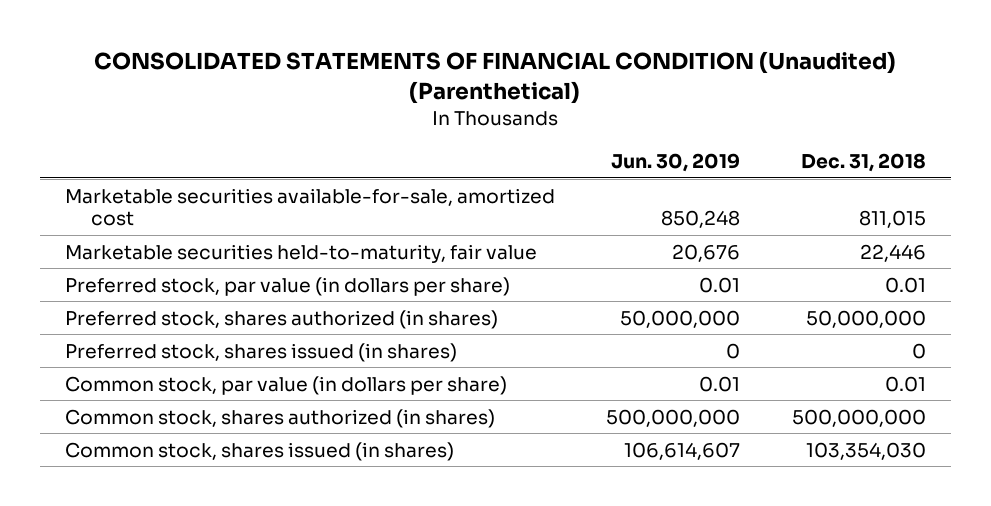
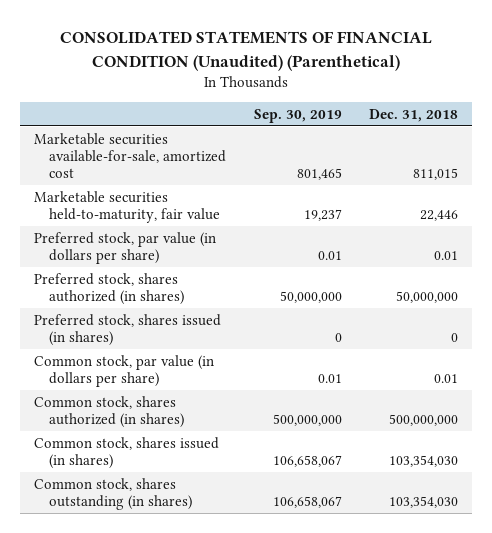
- | Jun. 30, 2019 | Dec. 31, 2018
+ | Sep. 30, 2019 | Dec. 31, 2018
+ Common stock, shares outstanding (in shares) | 106,658,067 | 103,354,030

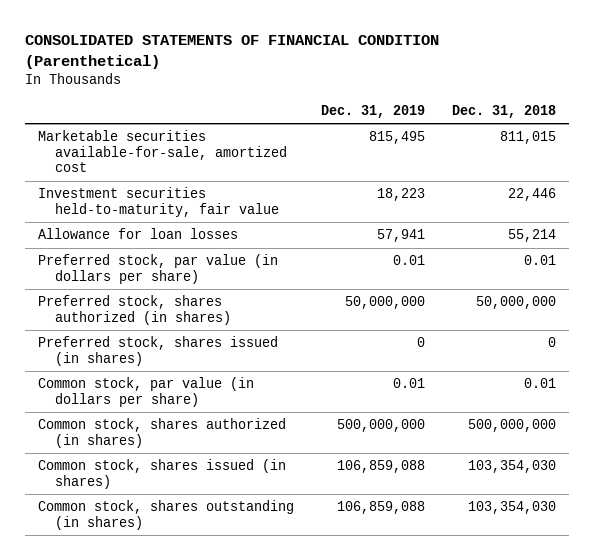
- CONSOLIDATED STATEMENTS OF FINANCIAL CONDITION (Unaudited) (Parenthetical)
+ CONSOLIDATED STATEMENTS OF FINANCIAL CONDITION (Parenthetical)
- | Sep. 30, 2019 | Dec. 31, 2018
+ | Dec. 31, 2019 | Dec. 31, 2018
- Marketable securities held-to-maturity, fair value | 19,237 | 22,446
+ Investment securities held-to-maturity, fair value | 18,223 | 22,446
+ Allowance for loan losses | 57,941 | 55,214

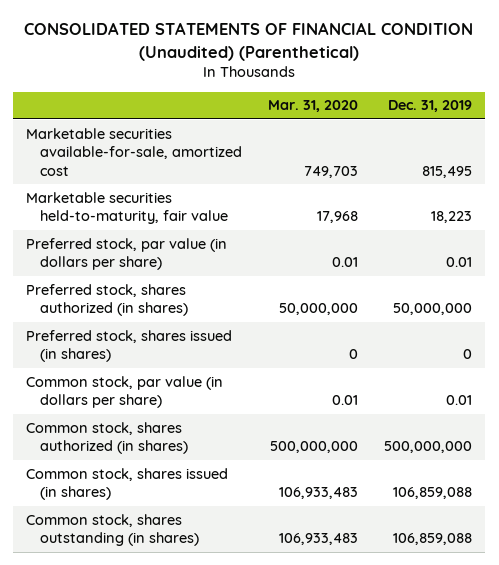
- CONSOLIDATED STATEMENTS OF FINANCIAL CONDITION (Parenthetical)
+ CONSOLIDATED STATEMENTS OF FINANCIAL CONDITION (Unaudited) (Parenthetical)
- | Dec. 31, 2019 | Dec. 31, 2018
+ | Mar. 31, 2020 | Dec. 31, 2019
- Investment securities held-to-maturity, fair value | 18,223 | 22,446
- Allowance for loan losses | 57,941 | 55,214
+ Marketable securities held-to-maturity, fair value | 17,968 | 18,223

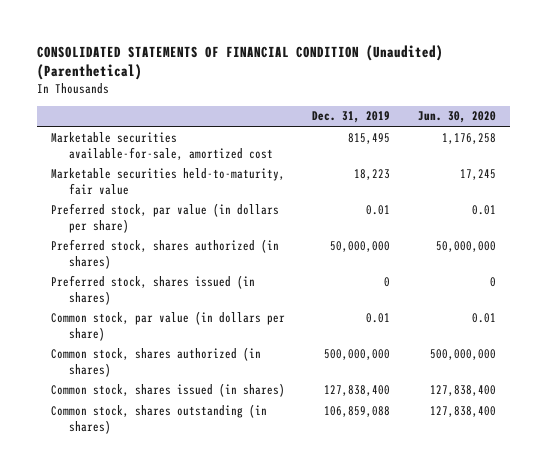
- | Mar. 31, 2020 | Dec. 31, 2019
+ | Dec. 31, 2019 | Jun. 30, 2020
- Common stock, shares issued (in shares) | 106,933,483 | 106,859,088
+ Common stock, shares issued (in shares) | 127,838,400 | 127,838,400

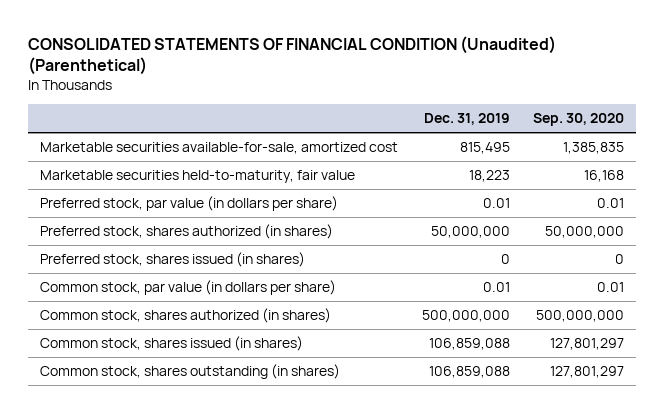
- | Dec. 31, 2019 | Jun. 30, 2020
+ | Dec. 31, 2019 | Sep. 30, 2020
- Common stock, shares issued (in shares) | 127,838,400 | 127,838,400
+ Common stock, shares issued (in shares) | 106,859,088 | 127,801,297

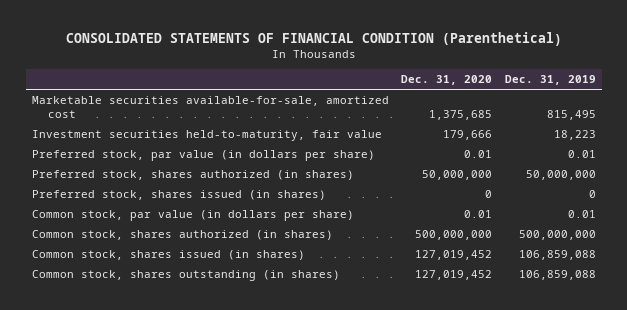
- CONSOLIDATED STATEMENTS OF FINANCIAL CONDITION (Unaudited) (Parenthetical)
+ CONSOLIDATED STATEMENTS OF FINANCIAL CONDITION (Parenthetical)
- | Dec. 31, 2019 | Sep. 30, 2020
+ | Dec. 31, 2020 | Dec. 31, 2019
- Marketable securities held-to-maturity, fair value | 18,223 | 16,168
+ Investment securities held-to-maturity, fair value | 179,666 | 18,223

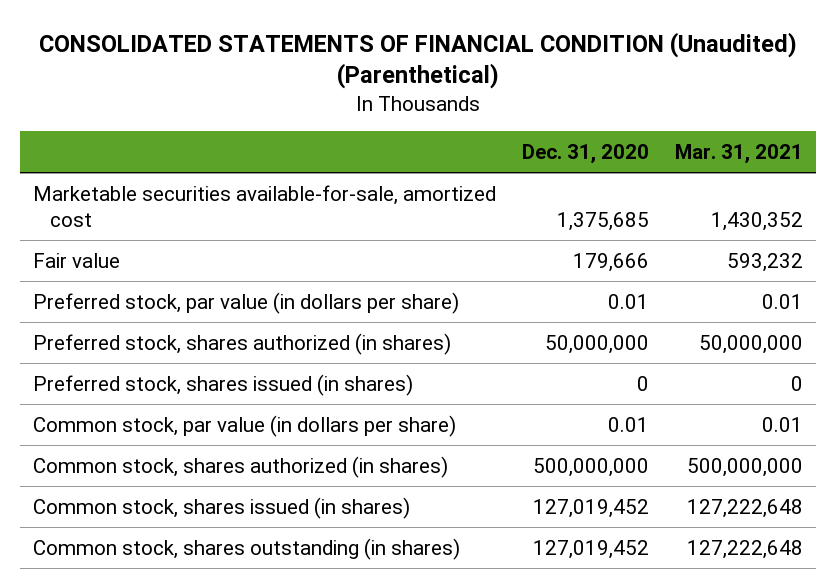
- CONSOLIDATED STATEMENTS OF FINANCIAL CONDITION (Parenthetical)
+ CONSOLIDATED STATEMENTS OF FINANCIAL CONDITION (Unaudited) (Parenthetical)
- | Dec. 31, 2020 | Dec. 31, 2019
+ | Dec. 31, 2020 | Mar. 31, 2021
- Investment securities held-to-maturity, fair value | 179,666 | 18,223
+ Fair value | 179,666 | 593,232

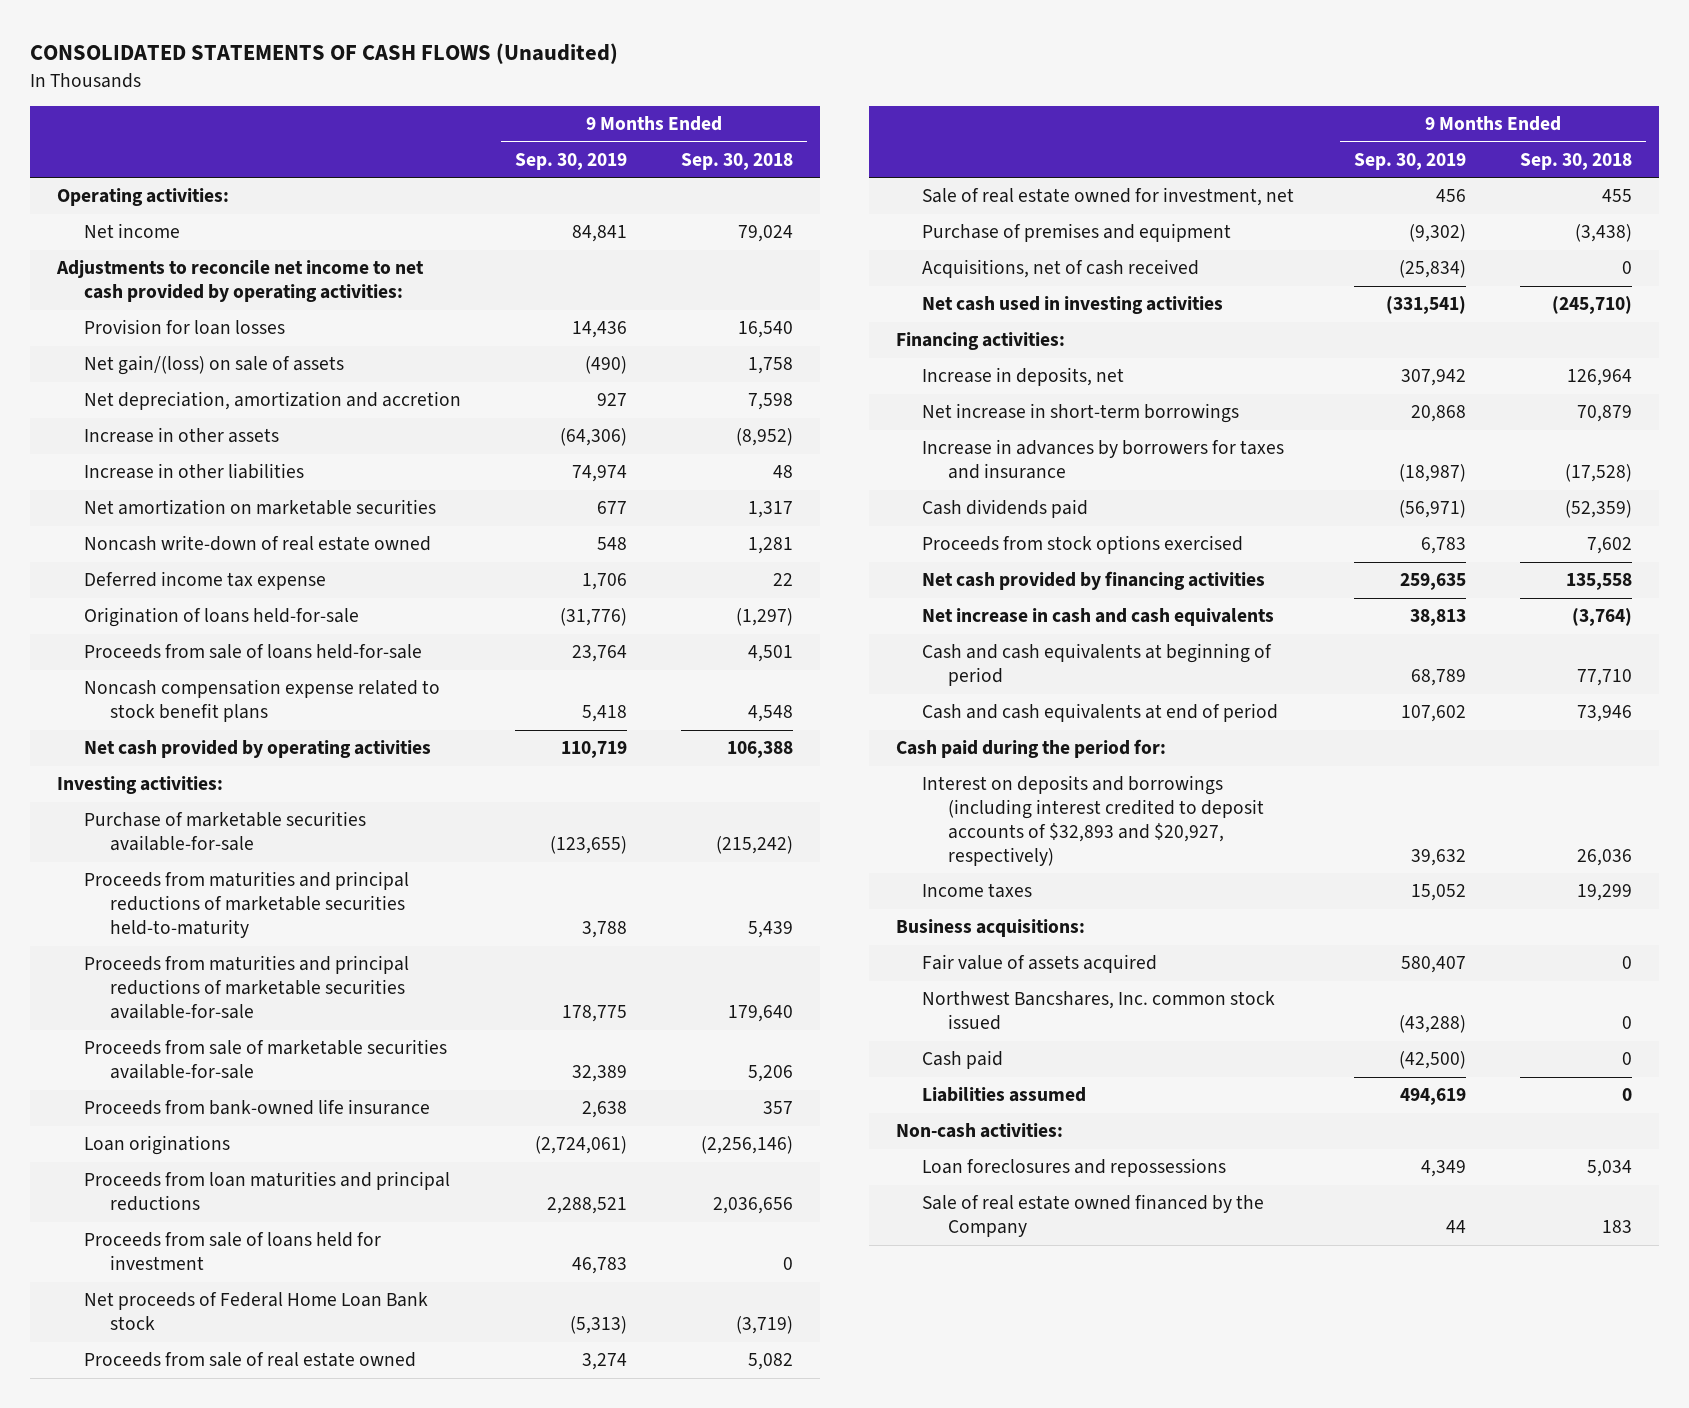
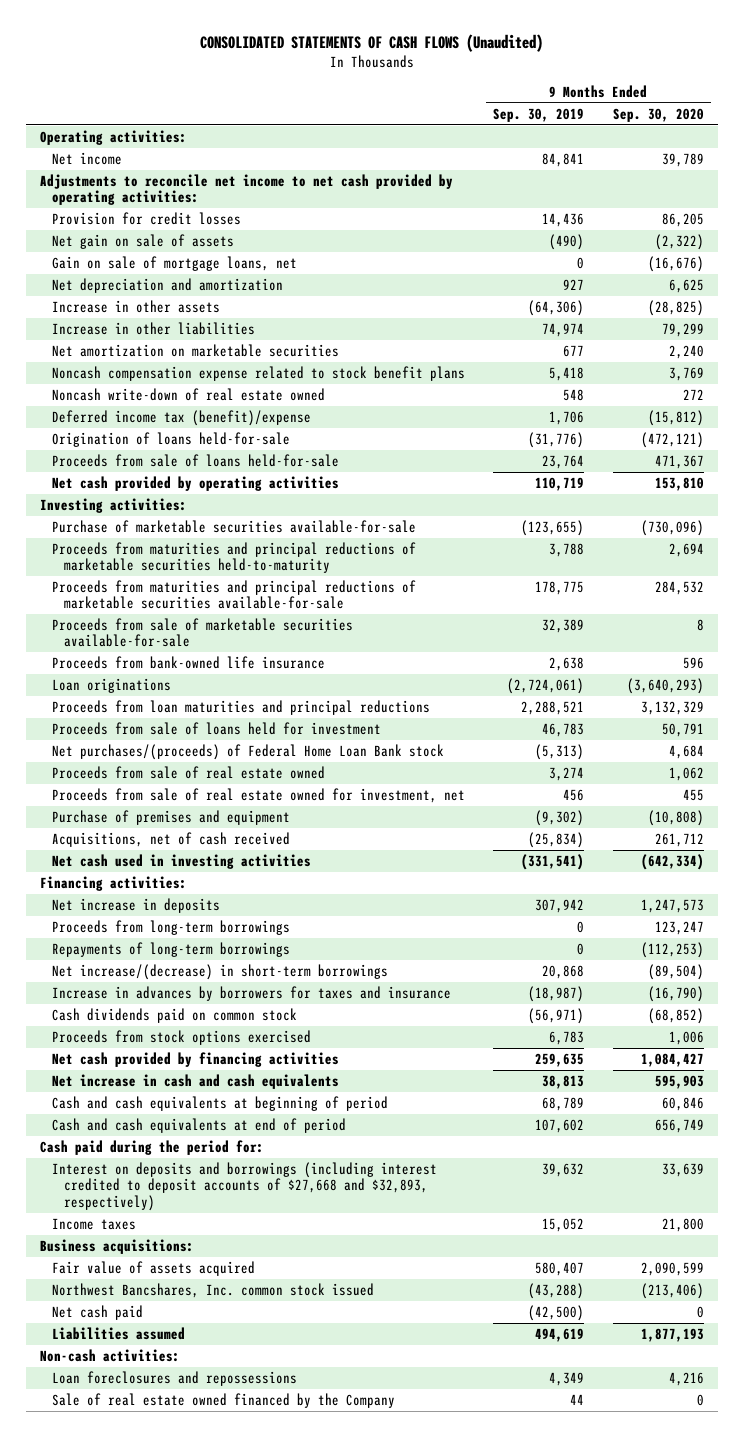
- | 9 Months Ended Sep. 30, 2019 | 9 Months Ended Sep. 30, 2018
+ | 9 Months Ended Sep. 30, 2019 | 9 Months Ended Sep. 30, 2020
- Provision for loan losses | 14,436 | 16,540
- Net gain/(loss) on sale of assets | (490) | 1,758
- Net depreciation, amortization and accretion | 927 | 7,598
+ Provision for credit losses | 14,436 | 86,205
+ Net gain on sale of assets | (490) | (2,322)
+ Gain on sale of mortgage loans, net | 0 | (16,676)
+ Net depreciation and amortization | 927 | 6,625
moved up: Noncash compensation expense related to stock benefit plans | 5,418 | 3,769
- Deferred income tax expense | 1,706 | 22
+ Deferred income tax (benefit)/expense | 1,706 | (15,812)
- Net proceeds of Federal Home Loan Bank stock | (5,313) | (3,719)
+ Net purchases/(proceeds) of Federal Home Loan Bank stock | (5,313) | 4,684
- Sale of real estate owned for investment, net | 456 | 455
+ Proceeds from sale of real estate owned for investment, net | 456 | 455
- Increase in deposits, net | 307,942 | 126,964
- Net increase in short-term borrowings | 20,868 | 70,879
+ Net increase in deposits | 307,942 | 1,247,573
+ Proceeds from long-term borrowings | 0 | 123,247
+ Repayments of long-term borrowings | 0 | (112,253)
+ Net increase/(decrease) in short-term borrowings | 20,868 | (89,504)
- Cash dividends paid | (56,971) | (52,359)
+ Cash dividends paid on common stock | (56,971) | (68,852)
- Interest on deposits and borrowings (including interest credited to deposit accounts of $32,893 and $20,927, respectively) | 39,632 | 26,036
+ Interest on deposits and borrowings (including interest credited to deposit accounts of $27,668 and $32,893, respectively) | 39,632 | 33,639
- Cash paid | (42,500) | 0
+ Net cash paid | (42,500) | 0

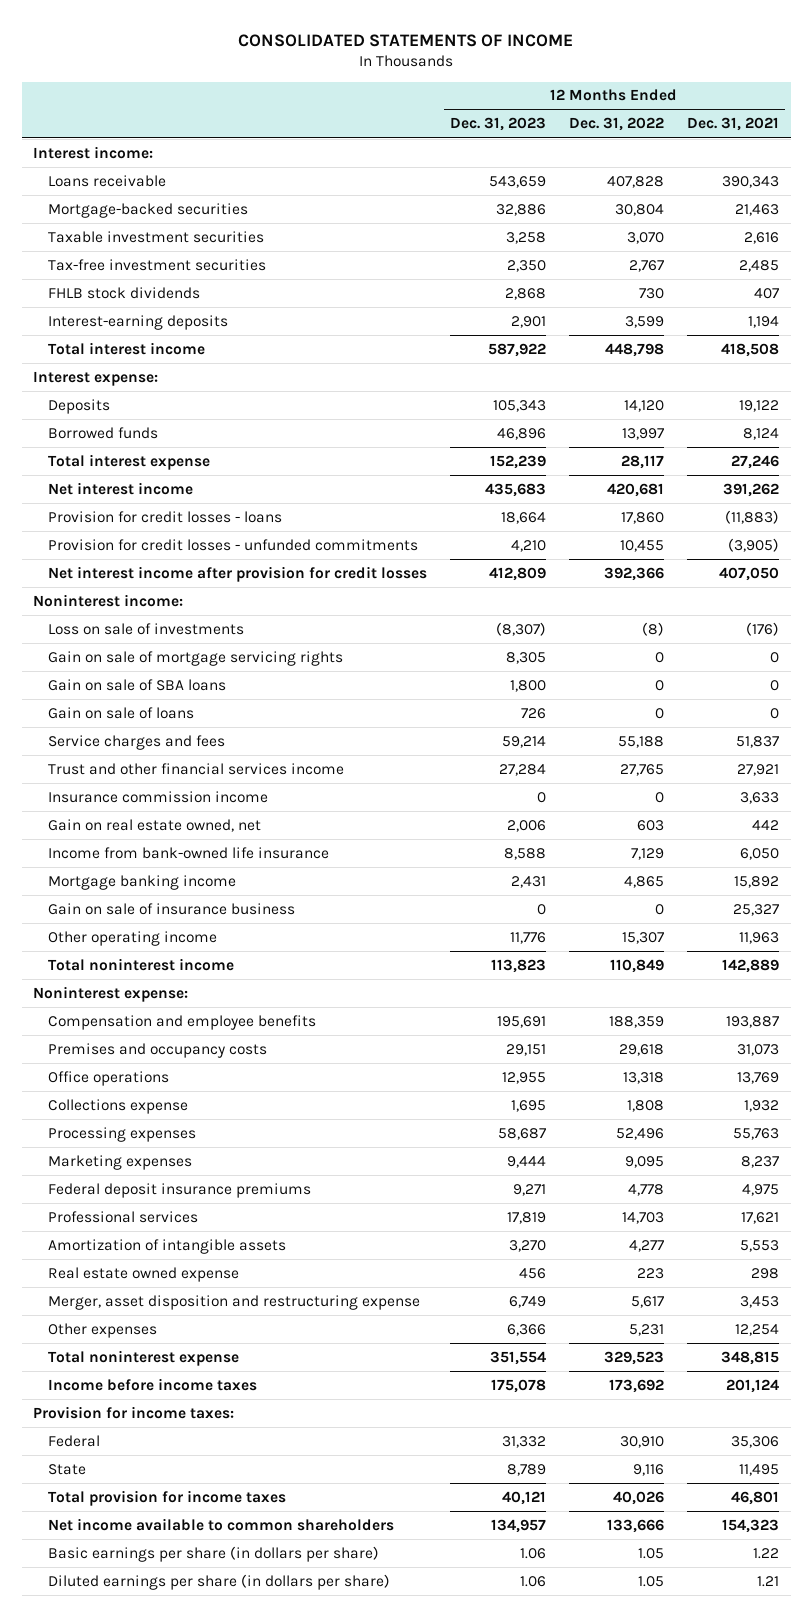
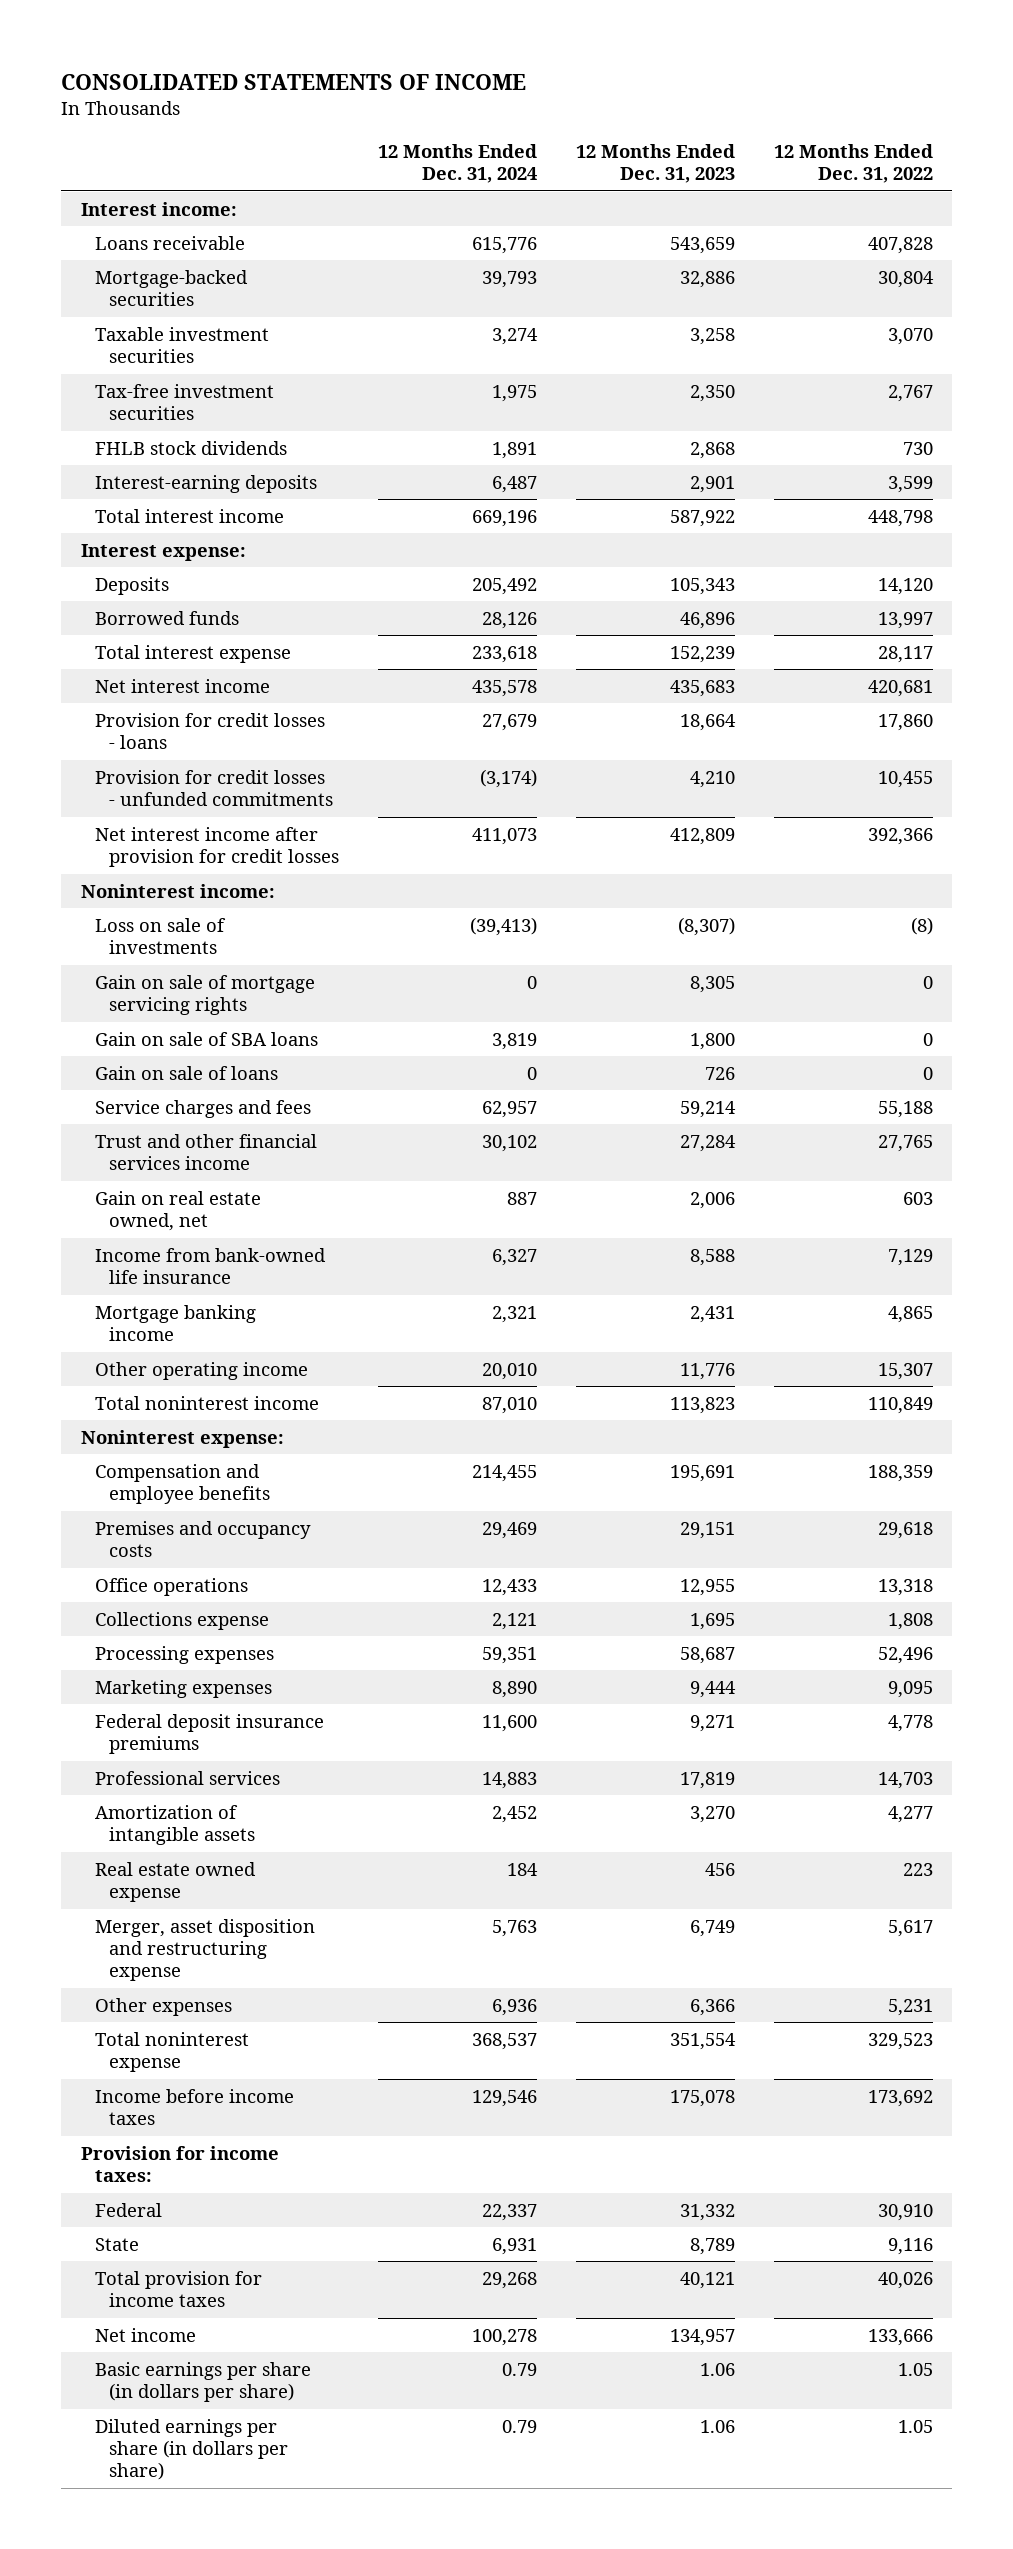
- | 12 Months Ended Dec. 31, 2023 | 12 Months Ended Dec. 31, 2022 | 12 Months Ended Dec. 31, 2021
+ | 12 Months Ended Dec. 31, 2024 | 12 Months Ended Dec. 31, 2023 | 12 Months Ended Dec. 31, 2022
- Insurance commission income | 0 | 0 | 3,633
- Gain on sale of insurance business | 0 | 0 | 25,327
- Net income available to common shareholders | 134,957 | 133,666 | 154,323
+ Net income | 100,278 | 134,957 | 133,666

